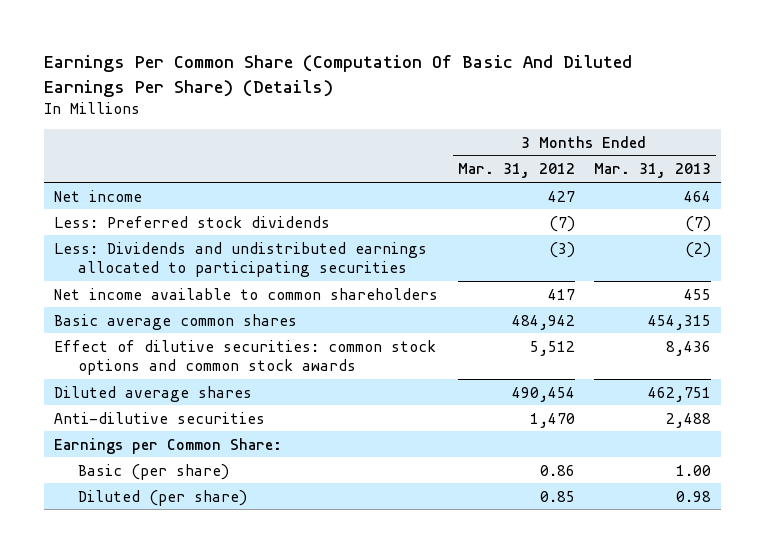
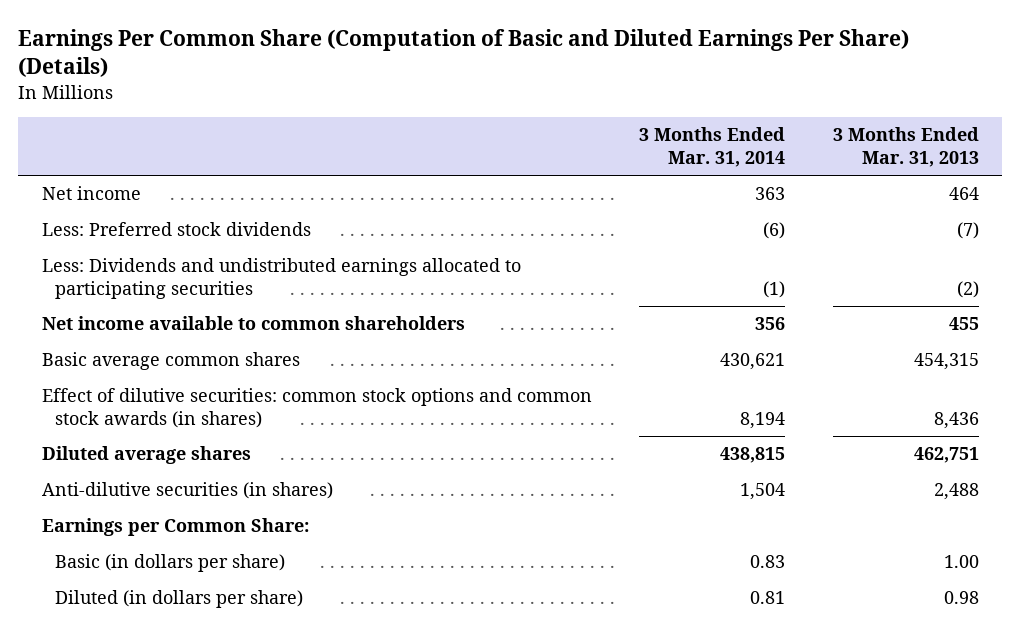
- Earnings Per Common Share (Computation Of Basic And Diluted Earnings Per Share) (Details)
+ Earnings Per Common Share (Computation of Basic and Diluted Earnings Per Share) (Details)
- | 3 Months Ended Mar. 31, 2012 | 3 Months Ended Mar. 31, 2013
+ | 3 Months Ended Mar. 31, 2014 | 3 Months Ended Mar. 31, 2013
- Effect of dilutive securities: common stock options and common stock awards | 5,512 | 8,436
+ Effect of dilutive securities: common stock options and common stock awards (in shares) | 8,194 | 8,436
- Anti-dilutive securities | 1,470 | 2,488
+ Anti-dilutive securities (in shares) | 1,504 | 2,488
- Basic (per share) | 0.86 | 1.00
- Diluted (per share) | 0.85 | 0.98
+ Basic (in dollars per share) | 0.83 | 1.00
+ Diluted (in dollars per share) | 0.81 | 0.98

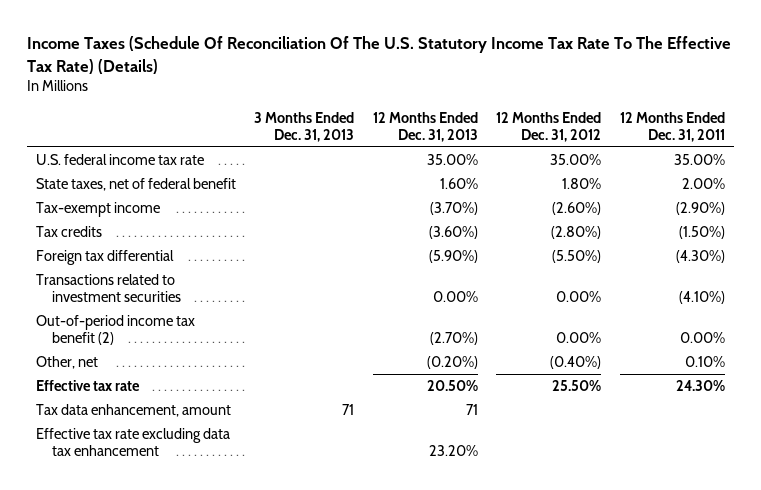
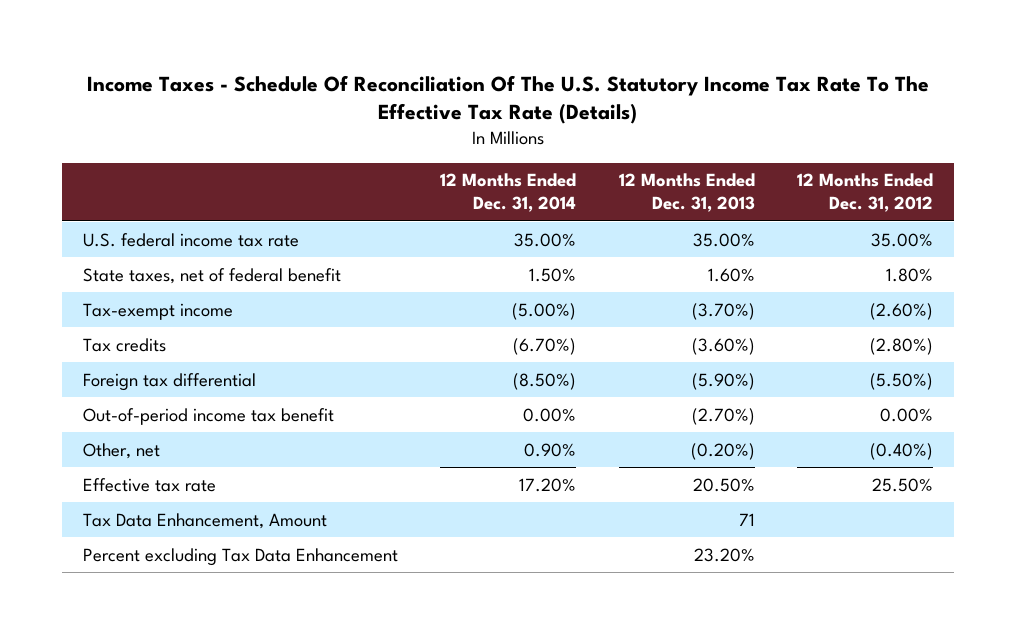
- Income Taxes (Schedule Of Reconciliation Of The U.S. Statutory Income Tax Rate To The Effective Tax Rate) (Details)
+ Income Taxes - Schedule Of Reconciliation Of The U.S. Statutory Income Tax Rate To The Effective Tax Rate (Details)
- | 3 Months Ended Dec. 31, 2013 | 12 Months Ended Dec. 31, 2013 | 12 Months Ended Dec. 31, 2012 | 12 Months Ended Dec. 31, 2011
+ | 12 Months Ended Dec. 31, 2014 | 12 Months Ended Dec. 31, 2013 | 12 Months Ended Dec. 31, 2012
- Transactions related to investment securities | | 0.00% | 0.00% | (4.10%)
- Out-of-period income tax benefit (2) | | (2.70%) | 0.00% | 0.00%
+ Out-of-period income tax benefit | 0.00% | (2.70%) | 0.00%
- Tax data enhancement, amount | 71 | 71 | |
- Effective tax rate excluding data tax enhancement | | 23.20% | |
+ Tax Data Enhancement, Amount | | 71 |
+ Percent excluding Tax Data Enhancement | | 23.20% |

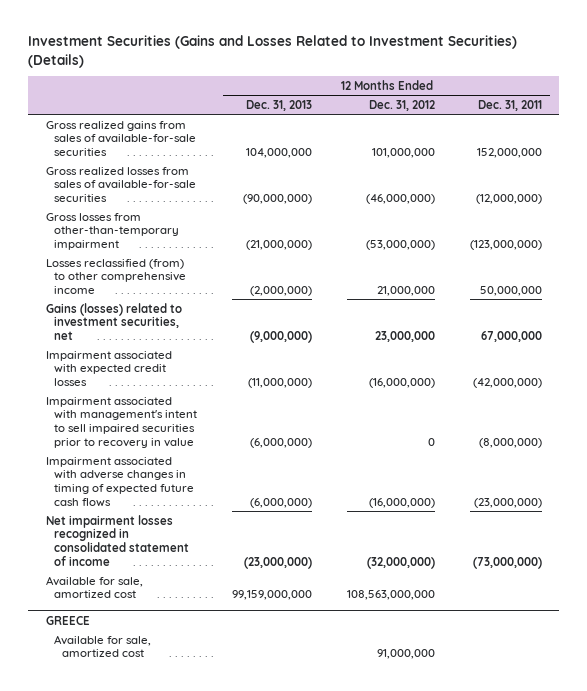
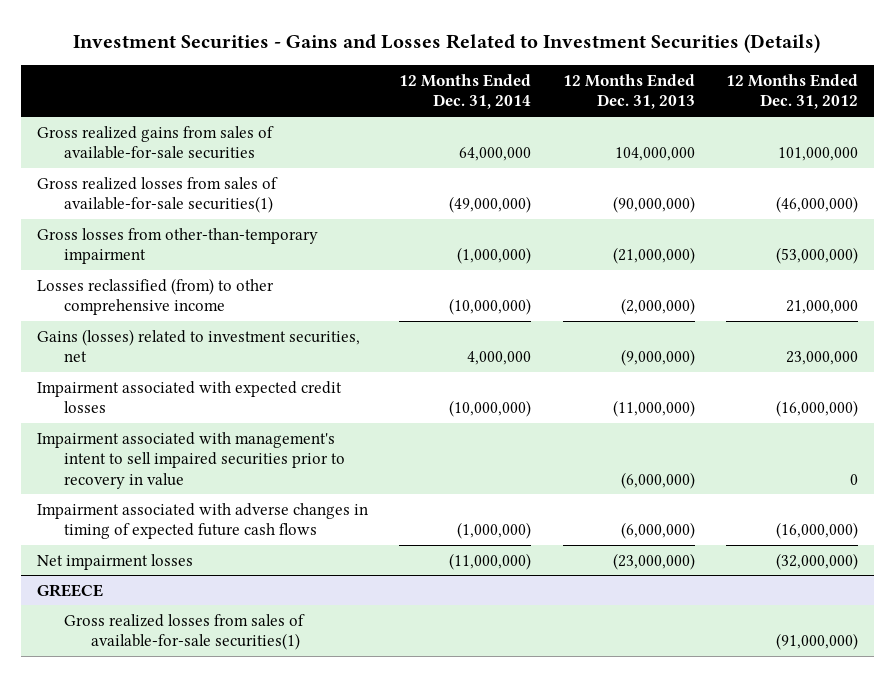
- Investment Securities (Gains and Losses Related to Investment Securities) (Details)
+ Investment Securities - Gains and Losses Related to Investment Securities (Details)
- | 12 Months Ended Dec. 31, 2013 | 12 Months Ended Dec. 31, 2012 | 12 Months Ended Dec. 31, 2011
+ | 12 Months Ended Dec. 31, 2014 | 12 Months Ended Dec. 31, 2013 | 12 Months Ended Dec. 31, 2012
- Gross realized losses from sales of available-for-sale securities | (90,000,000) | (46,000,000) | (12,000,000)
+ Gross realized losses from sales of available-for-sale securities(1) | (49,000,000) | (90,000,000) | (46,000,000)
- Net impairment losses recognized in consolidated statement of income | (23,000,000) | (32,000,000) | (73,000,000)
- Available for sale, amortized cost | 99,159,000,000 | 108,563,000,000 |
+ Net impairment losses | (11,000,000) | (23,000,000) | (32,000,000)
@ GREECE
- Available for sale, amortized cost | | 91,000,000 |
+ Gross realized losses from sales of available-for-sale securities(1) | | | (91,000,000)

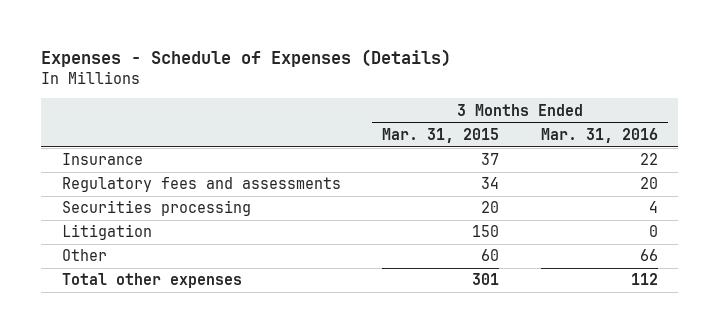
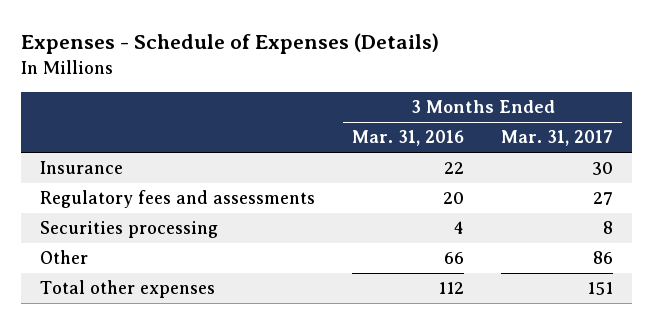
- | 3 Months Ended Mar. 31, 2015 | 3 Months Ended Mar. 31, 2016
+ | 3 Months Ended Mar. 31, 2016 | 3 Months Ended Mar. 31, 2017
- Litigation | 150 | 0

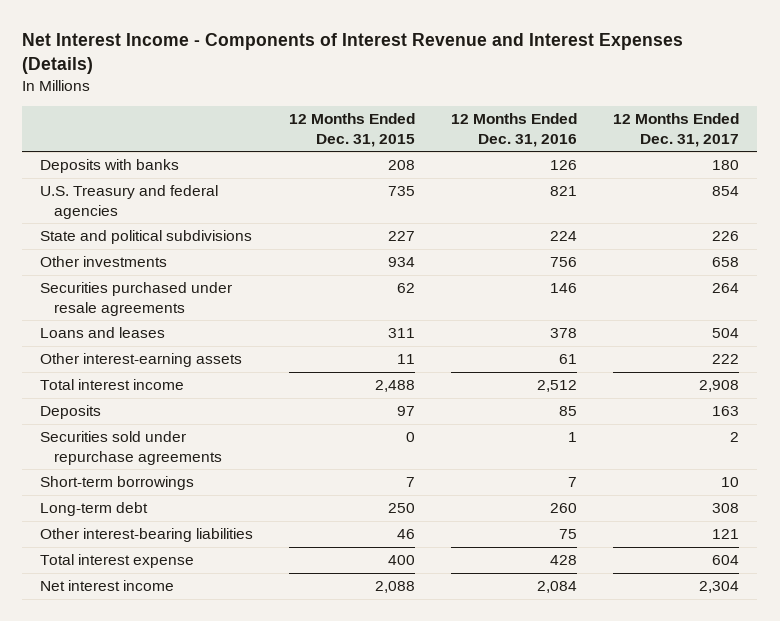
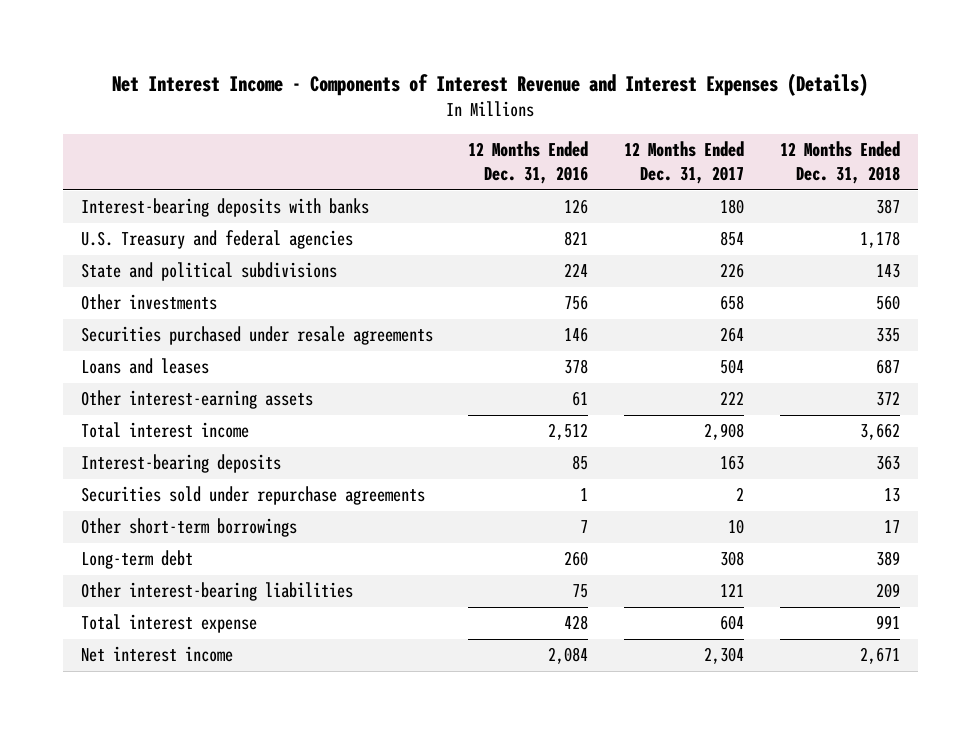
- | 12 Months Ended Dec. 31, 2015 | 12 Months Ended Dec. 31, 2016 | 12 Months Ended Dec. 31, 2017
+ | 12 Months Ended Dec. 31, 2016 | 12 Months Ended Dec. 31, 2017 | 12 Months Ended Dec. 31, 2018
- Deposits with banks | 208 | 126 | 180
+ Interest-bearing deposits with banks | 126 | 180 | 387
- Deposits | 97 | 85 | 163
+ Interest-bearing deposits | 85 | 163 | 363
- Short-term borrowings | 7 | 7 | 10
+ Other short-term borrowings | 7 | 10 | 17

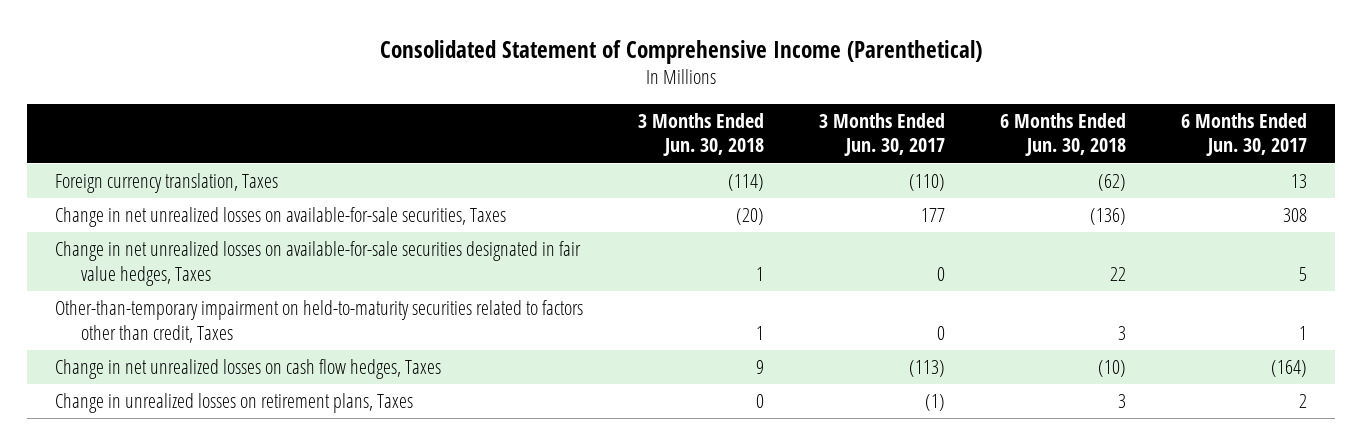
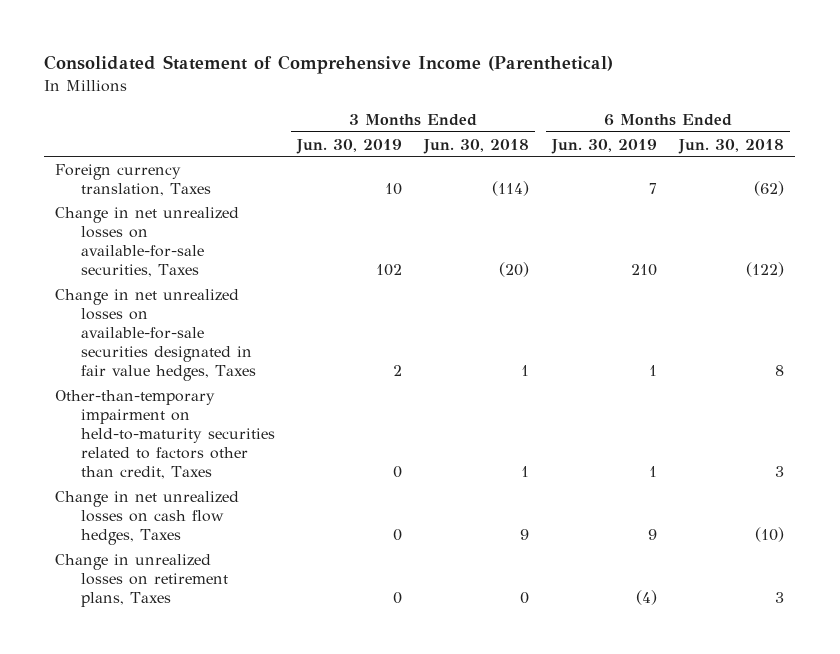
- | 3 Months Ended Jun. 30, 2018 | 3 Months Ended Jun. 30, 2017 | 6 Months Ended Jun. 30, 2018 | 6 Months Ended Jun. 30, 2017
+ | 3 Months Ended Jun. 30, 2019 | 3 Months Ended Jun. 30, 2018 | 6 Months Ended Jun. 30, 2019 | 6 Months Ended Jun. 30, 2018
- Change in net unrealized losses on available-for-sale securities, Taxes | (20) | 177 | (136) | 308
- Change in net unrealized losses on available-for-sale securities designated in fair value hedges, Taxes | 1 | 0 | 22 | 5
+ Change in net unrealized losses on available-for-sale securities, Taxes | 102 | (20) | 210 | (122)
+ Change in net unrealized losses on available-for-sale securities designated in fair value hedges, Taxes | 2 | 1 | 1 | 8

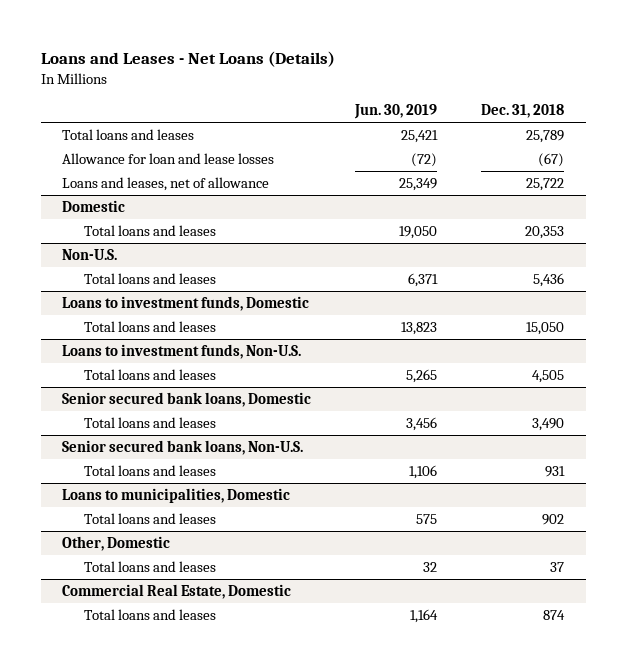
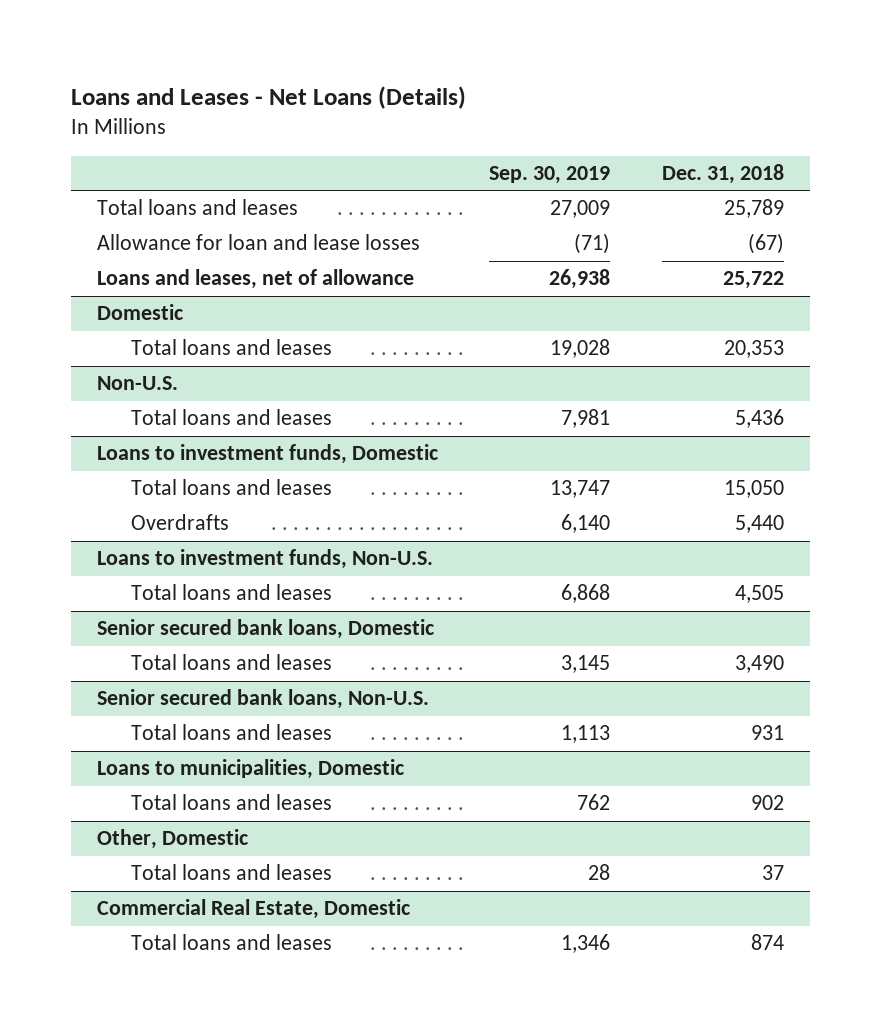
- | Jun. 30, 2019 | Dec. 31, 2018
+ | Sep. 30, 2019 | Dec. 31, 2018
@ Loans to investment funds, Domestic
+ Overdrafts | 6,140 | 5,440

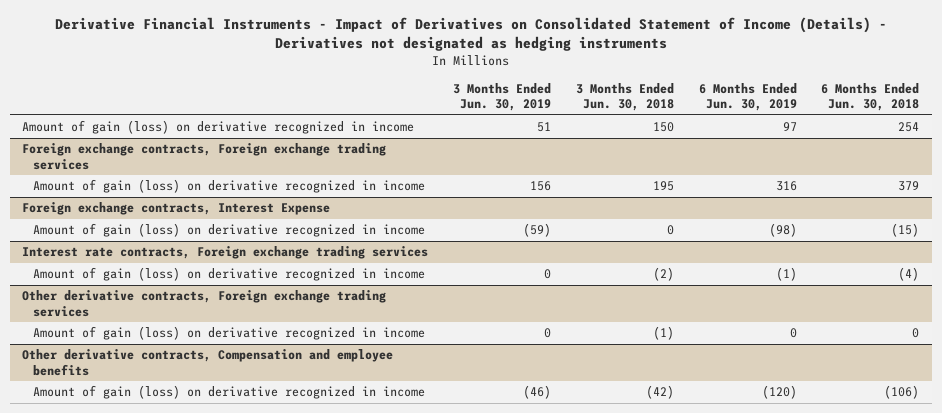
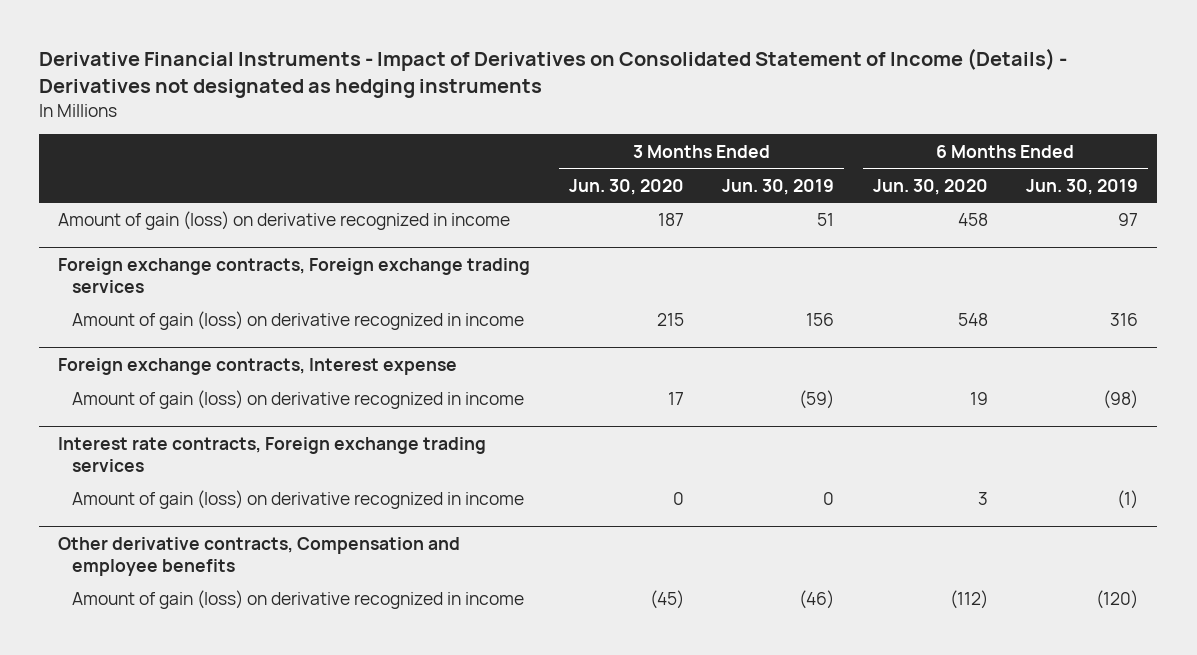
- | 3 Months Ended Jun. 30, 2019 | 3 Months Ended Jun. 30, 2018 | 6 Months Ended Jun. 30, 2019 | 6 Months Ended Jun. 30, 2018
+ | 3 Months Ended Jun. 30, 2020 | 3 Months Ended Jun. 30, 2019 | 6 Months Ended Jun. 30, 2020 | 6 Months Ended Jun. 30, 2019
- Foreign exchange contracts, Interest Expense
+ Foreign exchange contracts, Interest expense
- Other derivative contracts, Foreign exchange trading services
- Amount of gain (loss) on derivative recognized in income | 0 | (1) | 0 | 0

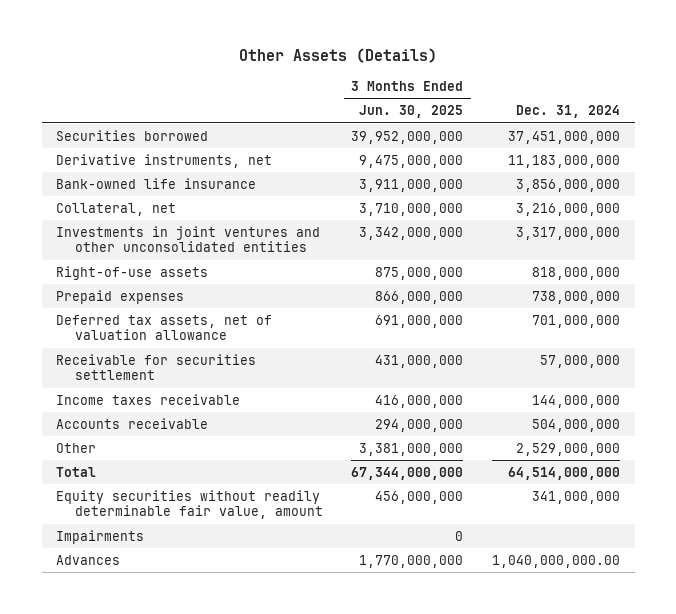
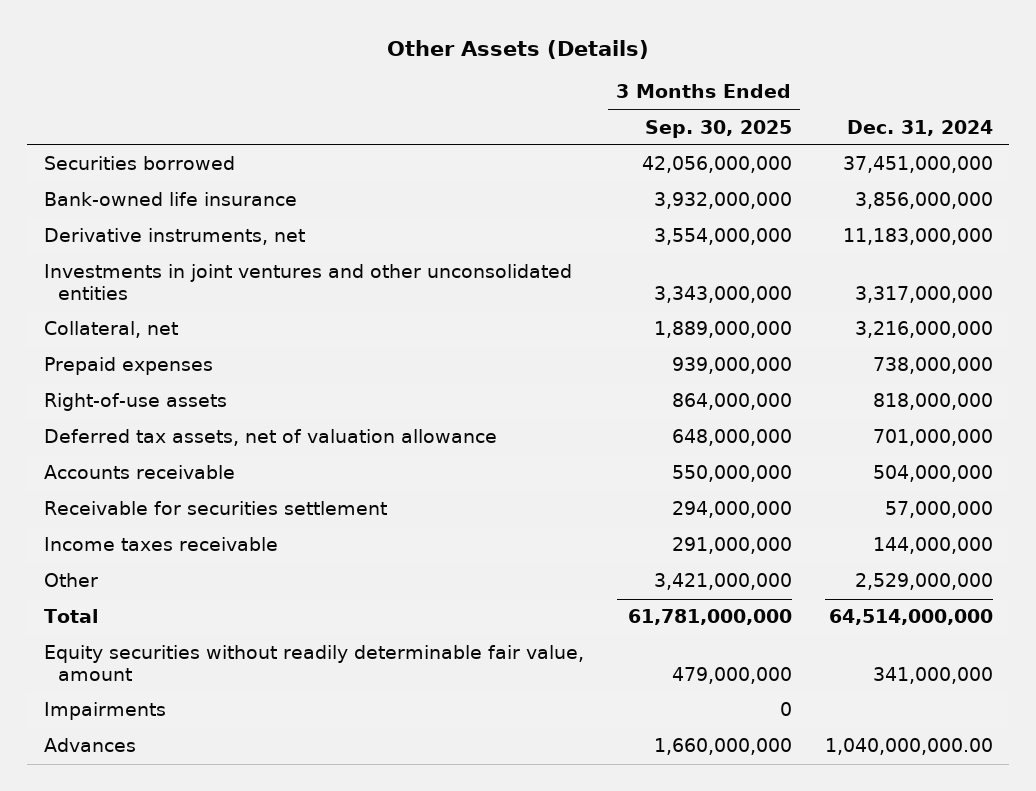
- | 3 Months Ended Jun. 30, 2025 | Dec. 31, 2024
+ | 3 Months Ended Sep. 30, 2025 | Dec. 31, 2024
moved down: Derivative instruments, net | 3,554,000,000 | 11,183,000,000
moved down: Collateral, net | 1,889,000,000 | 3,216,000,000
moved down: Right-of-use assets | 864,000,000 | 818,000,000
moved up: Accounts receivable | 550,000,000 | 504,000,000

